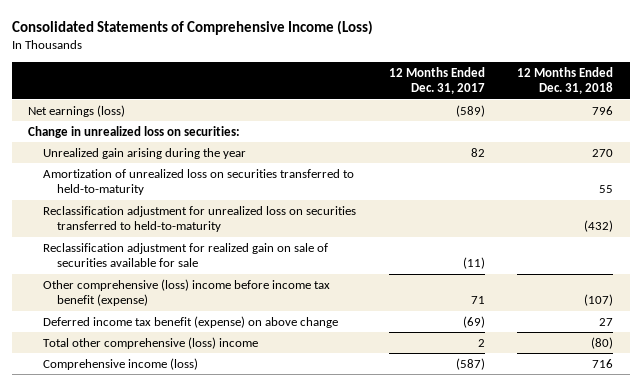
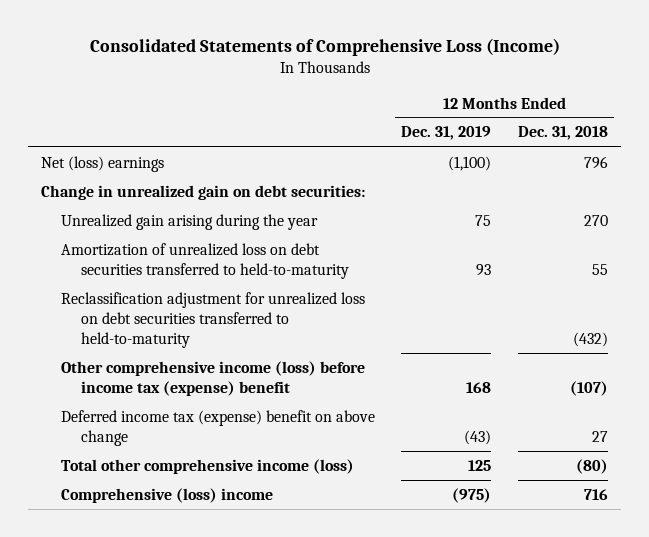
- Consolidated Statements of Comprehensive Income (Loss)
+ Consolidated Statements of Comprehensive Loss (Income)
- | 12 Months Ended Dec. 31, 2017 | 12 Months Ended Dec. 31, 2018
+ | 12 Months Ended Dec. 31, 2019 | 12 Months Ended Dec. 31, 2018
- Net earnings (loss) | (589) | 796
- Change in unrealized loss on securities:
+ Net (loss) earnings | (1,100) | 796
+ Change in unrealized gain on debt securities:
- Amortization of unrealized loss on securities transferred to held-to-maturity | | 55
- Reclassification adjustment for unrealized loss on securities transferred to held-to-maturity | | (432)
- Reclassification adjustment for realized gain on sale of securities available for sale | (11) |
- Other comprehensive (loss) income before income tax benefit (expense) | 71 | (107)
- Deferred income tax benefit (expense) on above change | (69) | 27
- Total other comprehensive (loss) income | 2 | (80)
- Comprehensive income (loss) | (587) | 716
+ Amortization of unrealized loss on debt securities transferred to held-to-maturity | 93 | 55
+ Reclassification adjustment for unrealized loss on debt securities transferred to held-to-maturity | | (432)
+ Other comprehensive income (loss) before income tax (expense) benefit | 168 | (107)
+ Deferred income tax (expense) benefit on above change | (43) | 27
+ Total other comprehensive income (loss) | 125 | (80)
+ Comprehensive (loss) income | (975) | 716

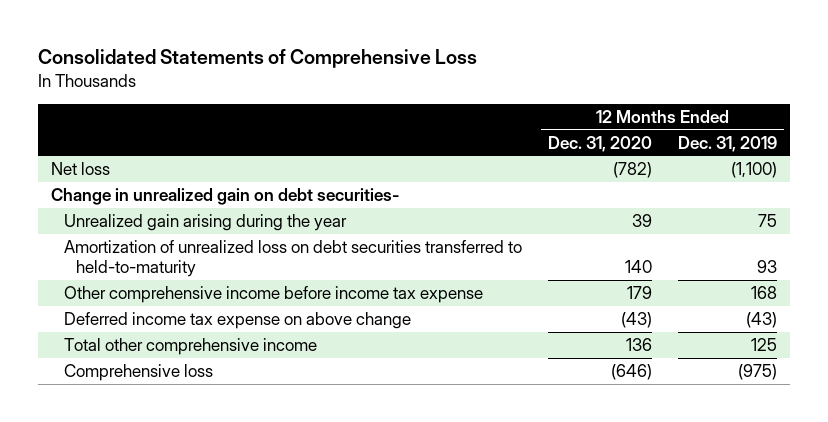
- Consolidated Statements of Comprehensive Loss (Income)
+ Consolidated Statements of Comprehensive Loss
- | 12 Months Ended Dec. 31, 2019 | 12 Months Ended Dec. 31, 2018
+ | 12 Months Ended Dec. 31, 2020 | 12 Months Ended Dec. 31, 2019
- Net (loss) earnings | (1,100) | 796
- Change in unrealized gain on debt securities:
+ Net loss | (782) | (1,100)
+ Change in unrealized gain on debt securities-
- Reclassification adjustment for unrealized loss on debt securities transferred to held-to-maturity | | (432)
- Other comprehensive income (loss) before income tax (expense) benefit | 168 | (107)
- Deferred income tax (expense) benefit on above change | (43) | 27
- Total other comprehensive income (loss) | 125 | (80)
- Comprehensive (loss) income | (975) | 716
+ Other comprehensive income before income tax expense | 179 | 168
+ Deferred income tax expense on above change | (43) | (43)
+ Total other comprehensive income | 136 | 125
+ Comprehensive loss | (646) | (975)

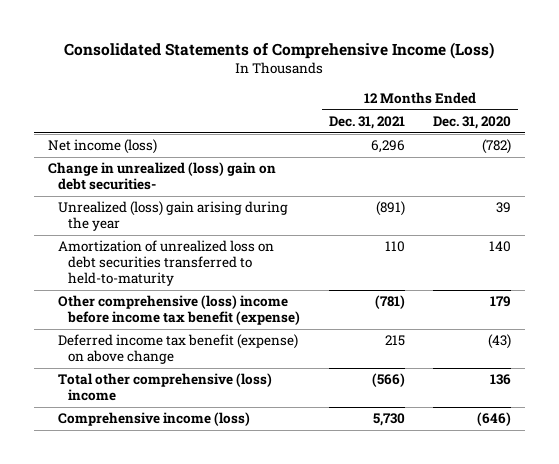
- Consolidated Statements of Comprehensive Loss
+ Consolidated Statements of Comprehensive Income (Loss)
- | 12 Months Ended Dec. 31, 2020 | 12 Months Ended Dec. 31, 2019
+ | 12 Months Ended Dec. 31, 2021 | 12 Months Ended Dec. 31, 2020
- Net loss | (782) | (1,100)
- Change in unrealized gain on debt securities-
- Unrealized gain arising during the year | 39 | 75
+ Net income (loss) | 6,296 | (782)
+ Change in unrealized (loss) gain on debt securities-
+ Unrealized (loss) gain arising during the year | (891) | 39
- Other comprehensive income before income tax expense | 179 | 168
- Deferred income tax expense on above change | (43) | (43)
- Total other comprehensive income | 136 | 125
- Comprehensive loss | (646) | (975)
+ Other comprehensive (loss) income before income tax benefit (expense) | (781) | 179
+ Deferred income tax benefit (expense) on above change | 215 | (43)
+ Total other comprehensive (loss) income | (566) | 136
+ Comprehensive income (loss) | 5,730 | (646)

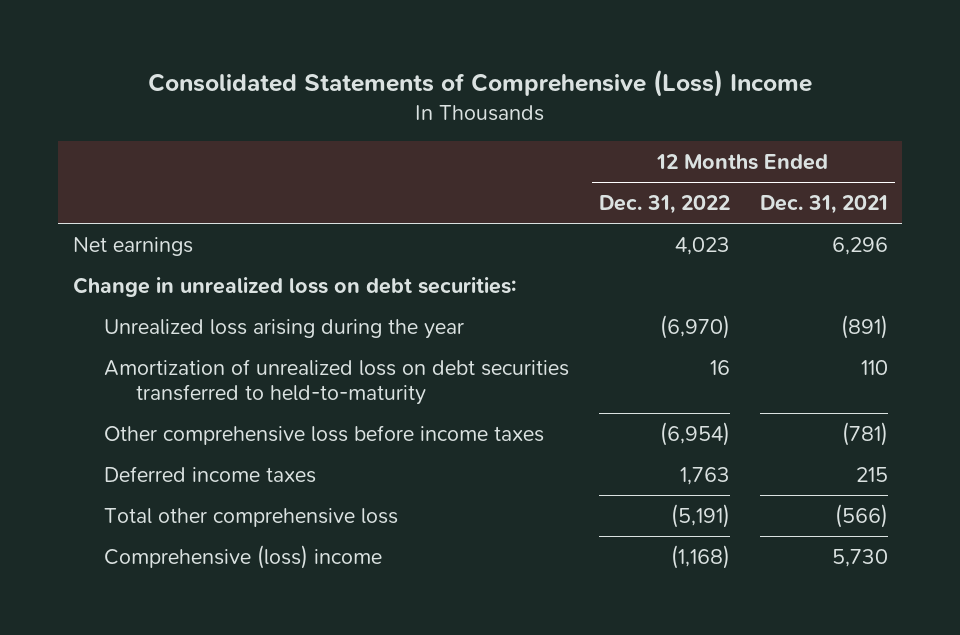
- Consolidated Statements of Comprehensive Income (Loss)
+ Consolidated Statements of Comprehensive (Loss) Income
- | 12 Months Ended Dec. 31, 2021 | 12 Months Ended Dec. 31, 2020
+ | 12 Months Ended Dec. 31, 2022 | 12 Months Ended Dec. 31, 2021
- Net income (loss) | 6,296 | (782)
- Change in unrealized (loss) gain on debt securities-
- Unrealized (loss) gain arising during the year | (891) | 39
+ Net earnings | 4,023 | 6,296
+ Change in unrealized loss on debt securities:
+ Unrealized loss arising during the year | (6,970) | (891)
- Other comprehensive (loss) income before income tax benefit (expense) | (781) | 179
- Deferred income tax benefit (expense) on above change | 215 | (43)
- Total other comprehensive (loss) income | (566) | 136
- Comprehensive income (loss) | 5,730 | (646)
+ Other comprehensive loss before income taxes | (6,954) | (781)
+ Deferred income taxes | 1,763 | 215
+ Total other comprehensive loss | (5,191) | (566)
+ Comprehensive (loss) income | (1,168) | 5,730

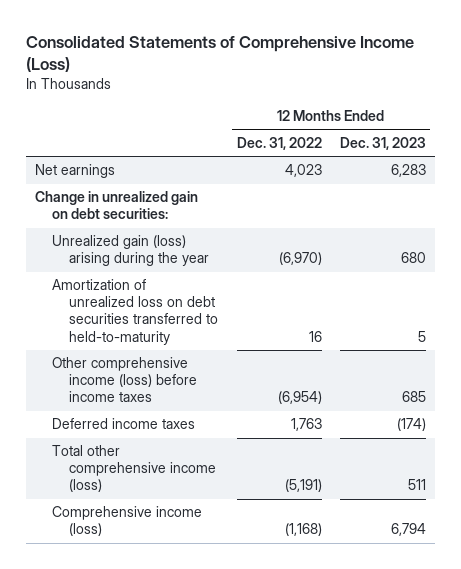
- Consolidated Statements of Comprehensive (Loss) Income
+ Consolidated Statements of Comprehensive Income (Loss)
- | 12 Months Ended Dec. 31, 2022 | 12 Months Ended Dec. 31, 2021
+ | 12 Months Ended Dec. 31, 2022 | 12 Months Ended Dec. 31, 2023
- Change in unrealized loss on debt securities:
- Unrealized loss arising during the year | (6,970) | (891)
+ Change in unrealized gain on debt securities:
+ Unrealized gain (loss) arising during the year | (6,970) | 680
- Other comprehensive loss before income taxes | (6,954) | (781)
+ Other comprehensive income (loss) before income taxes | (6,954) | 685
- Total other comprehensive loss | (5,191) | (566)
- Comprehensive (loss) income | (1,168) | 5,730
+ Total other comprehensive income (loss) | (5,191) | 511
+ Comprehensive income (loss) | (1,168) | 6,794

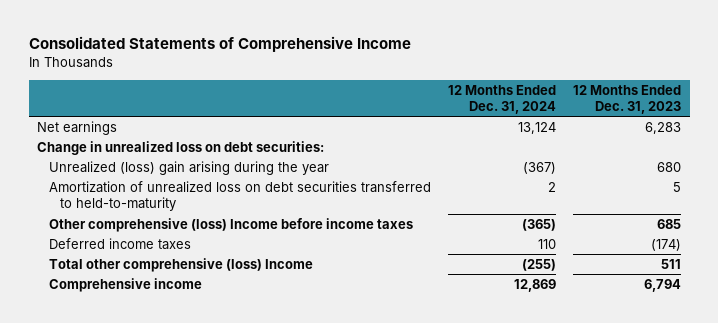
- Consolidated Statements of Comprehensive Income (Loss)
+ Consolidated Statements of Comprehensive Income
- | 12 Months Ended Dec. 31, 2022 | 12 Months Ended Dec. 31, 2023
+ | 12 Months Ended Dec. 31, 2024 | 12 Months Ended Dec. 31, 2023
- Change in unrealized gain on debt securities:
- Unrealized gain (loss) arising during the year | (6,970) | 680
+ Change in unrealized loss on debt securities:
+ Unrealized (loss) gain arising during the year | (367) | 680
- Other comprehensive income (loss) before income taxes | (6,954) | 685
+ Other comprehensive (loss) Income before income taxes | (365) | 685
- Total other comprehensive income (loss) | (5,191) | 511
- Comprehensive income (loss) | (1,168) | 6,794
+ Total other comprehensive (loss) Income | (255) | 511
+ Comprehensive income | 12,869 | 6,794

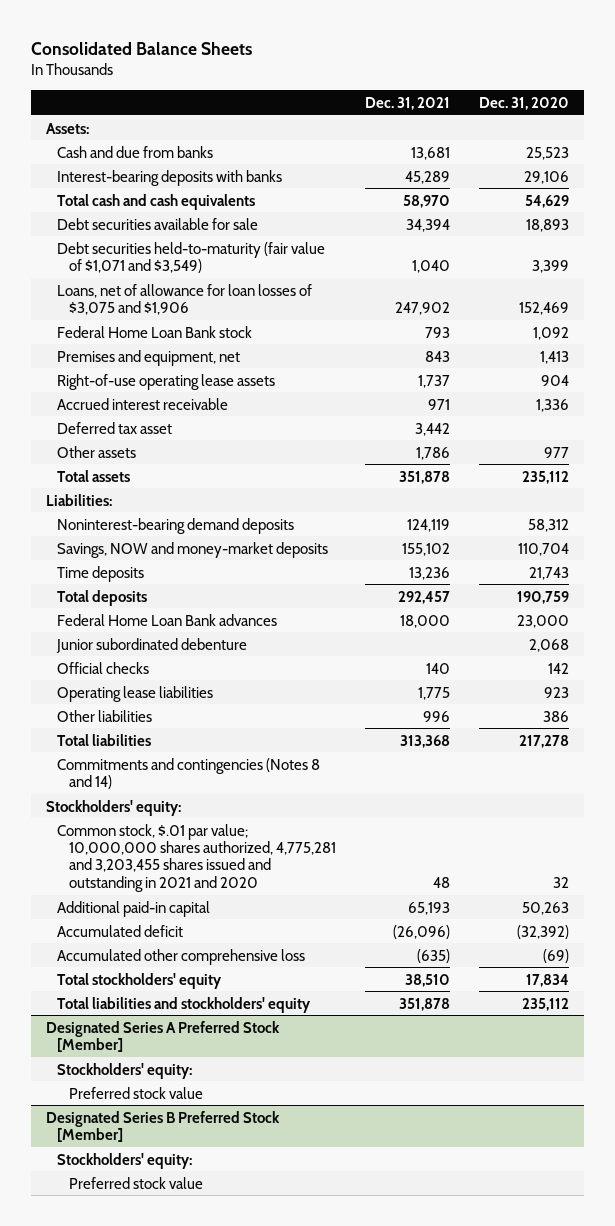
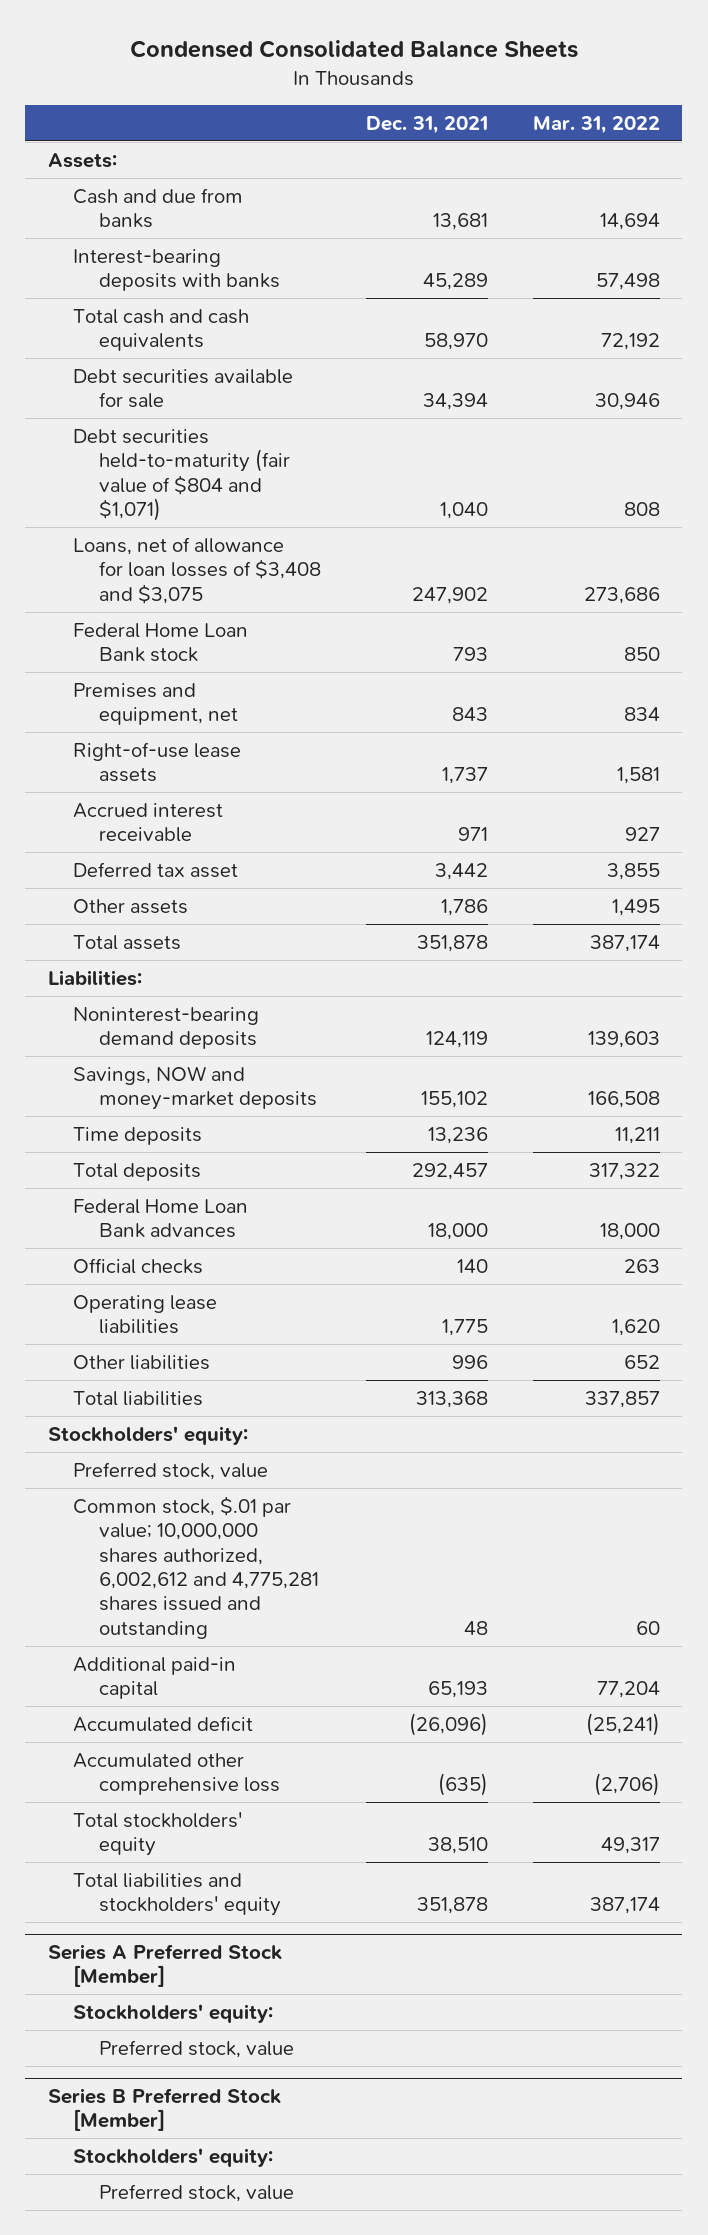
- Consolidated Balance Sheets
+ Condensed Consolidated Balance Sheets
- | Dec. 31, 2021 | Dec. 31, 2020
+ | Dec. 31, 2021 | Mar. 31, 2022
- Debt securities held-to-maturity (fair value of $1,071 and $3,549) | 1,040 | 3,399
- Loans, net of allowance for loan losses of $3,075 and $1,906 | 247,902 | 152,469
+ Debt securities held-to-maturity (fair value of $804 and $1,071) | 1,040 | 808
+ Loans, net of allowance for loan losses of $3,408 and $3,075 | 247,902 | 273,686
- Right-of-use operating lease assets | 1,737 | 904
+ Right-of-use lease assets | 1,737 | 1,581
- Junior subordinated debenture | | 2,068
- Commitments and contingencies (Notes 8 and 14)
- Common stock, $.01 par value; 10,000,000 shares authorized, 4,775,281 and 3,203,455 shares issued and outstanding in 2021 and 2020 | 48 | 32
+ Preferred stock, value
+ Common stock, $.01 par value; 10,000,000 shares authorized, 6,002,612 and 4,775,281 shares issued and outstanding | 48 | 60
- Designated Series A Preferred Stock [Member]
+ Series A Preferred Stock [Member]
- Preferred stock value
- Designated Series B Preferred Stock [Member]
+ Preferred stock, value
+ Series B Preferred Stock [Member]
- Preferred stock value
+ Preferred stock, value

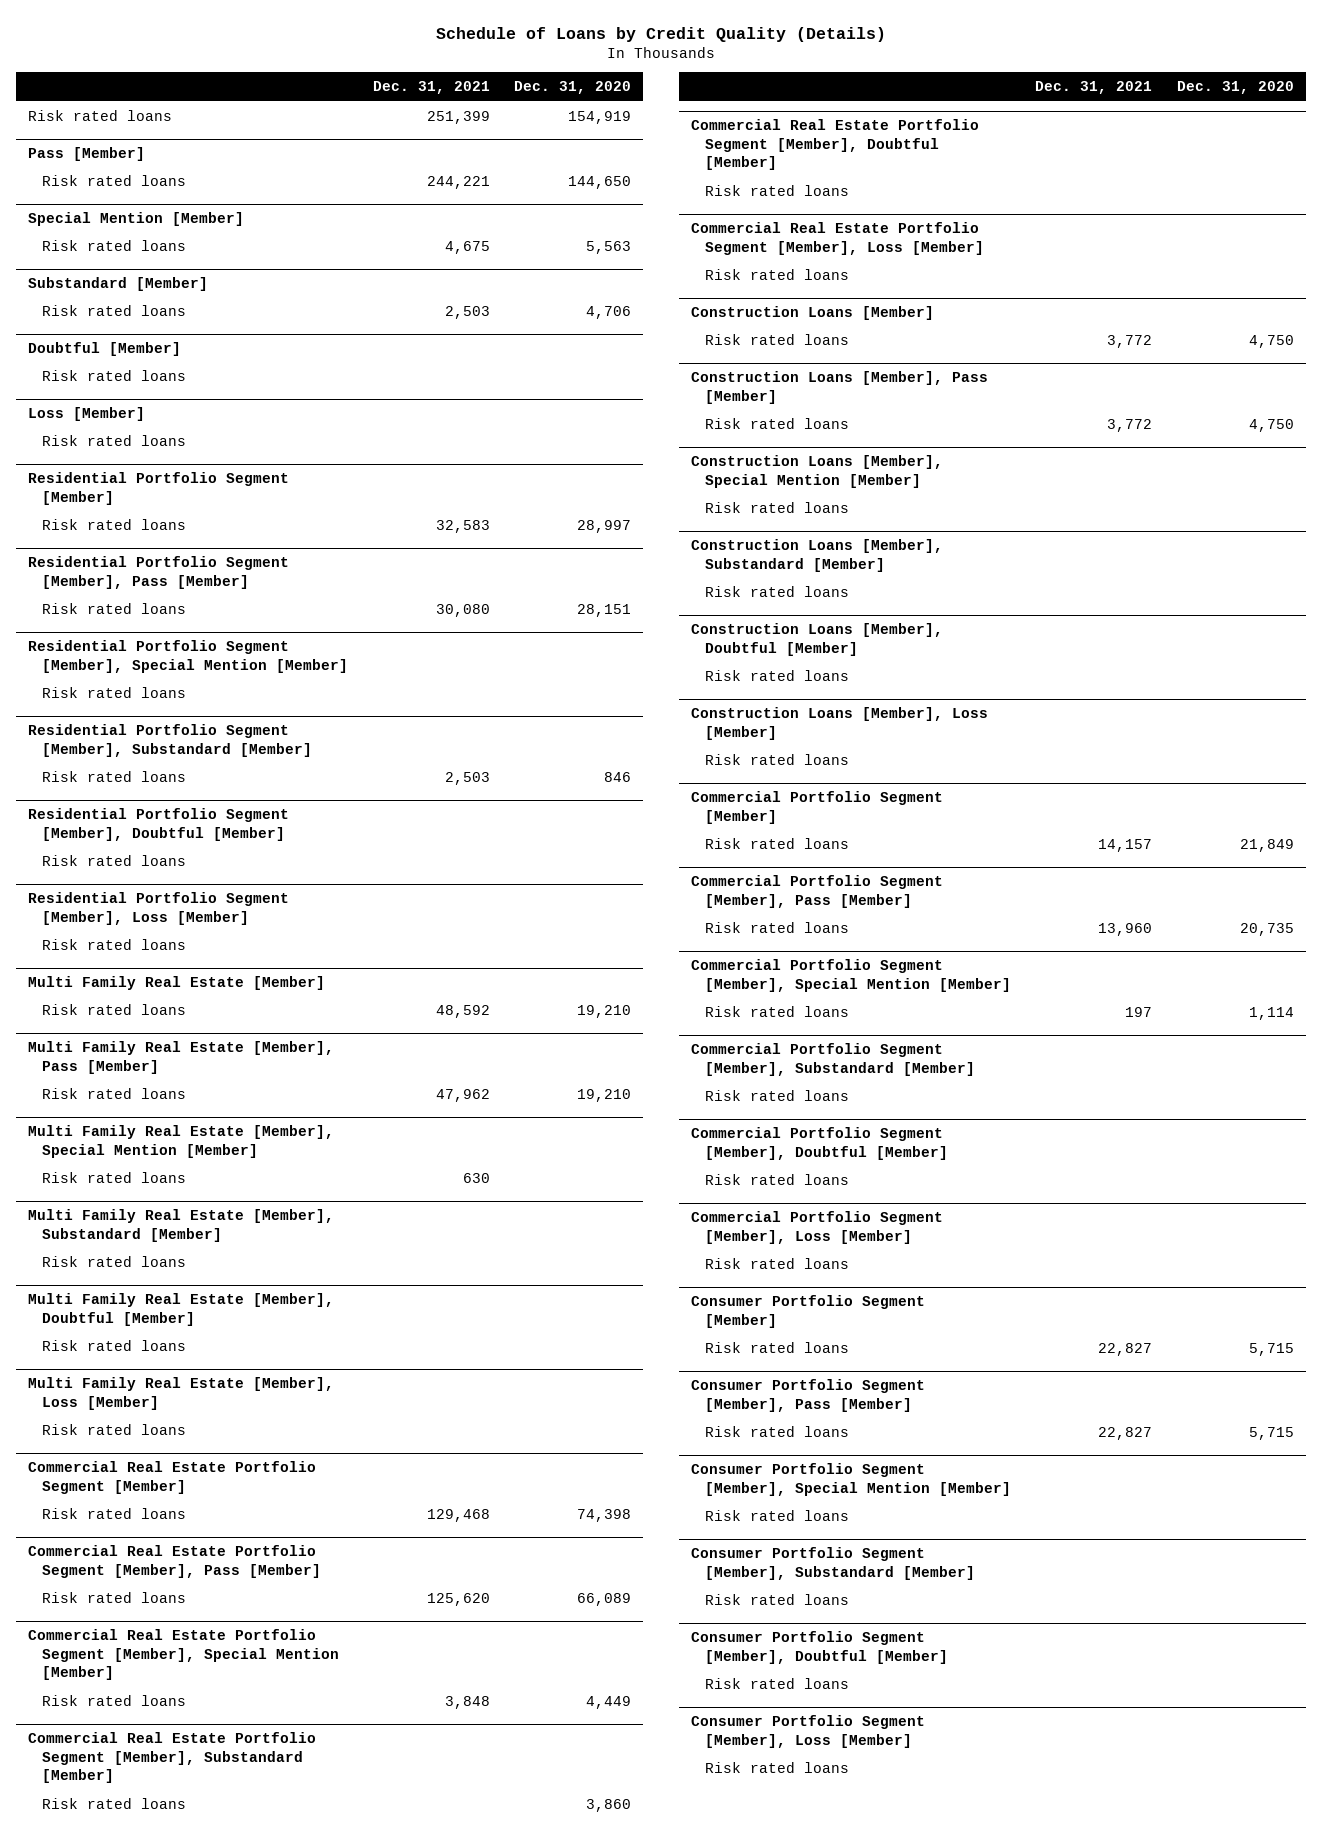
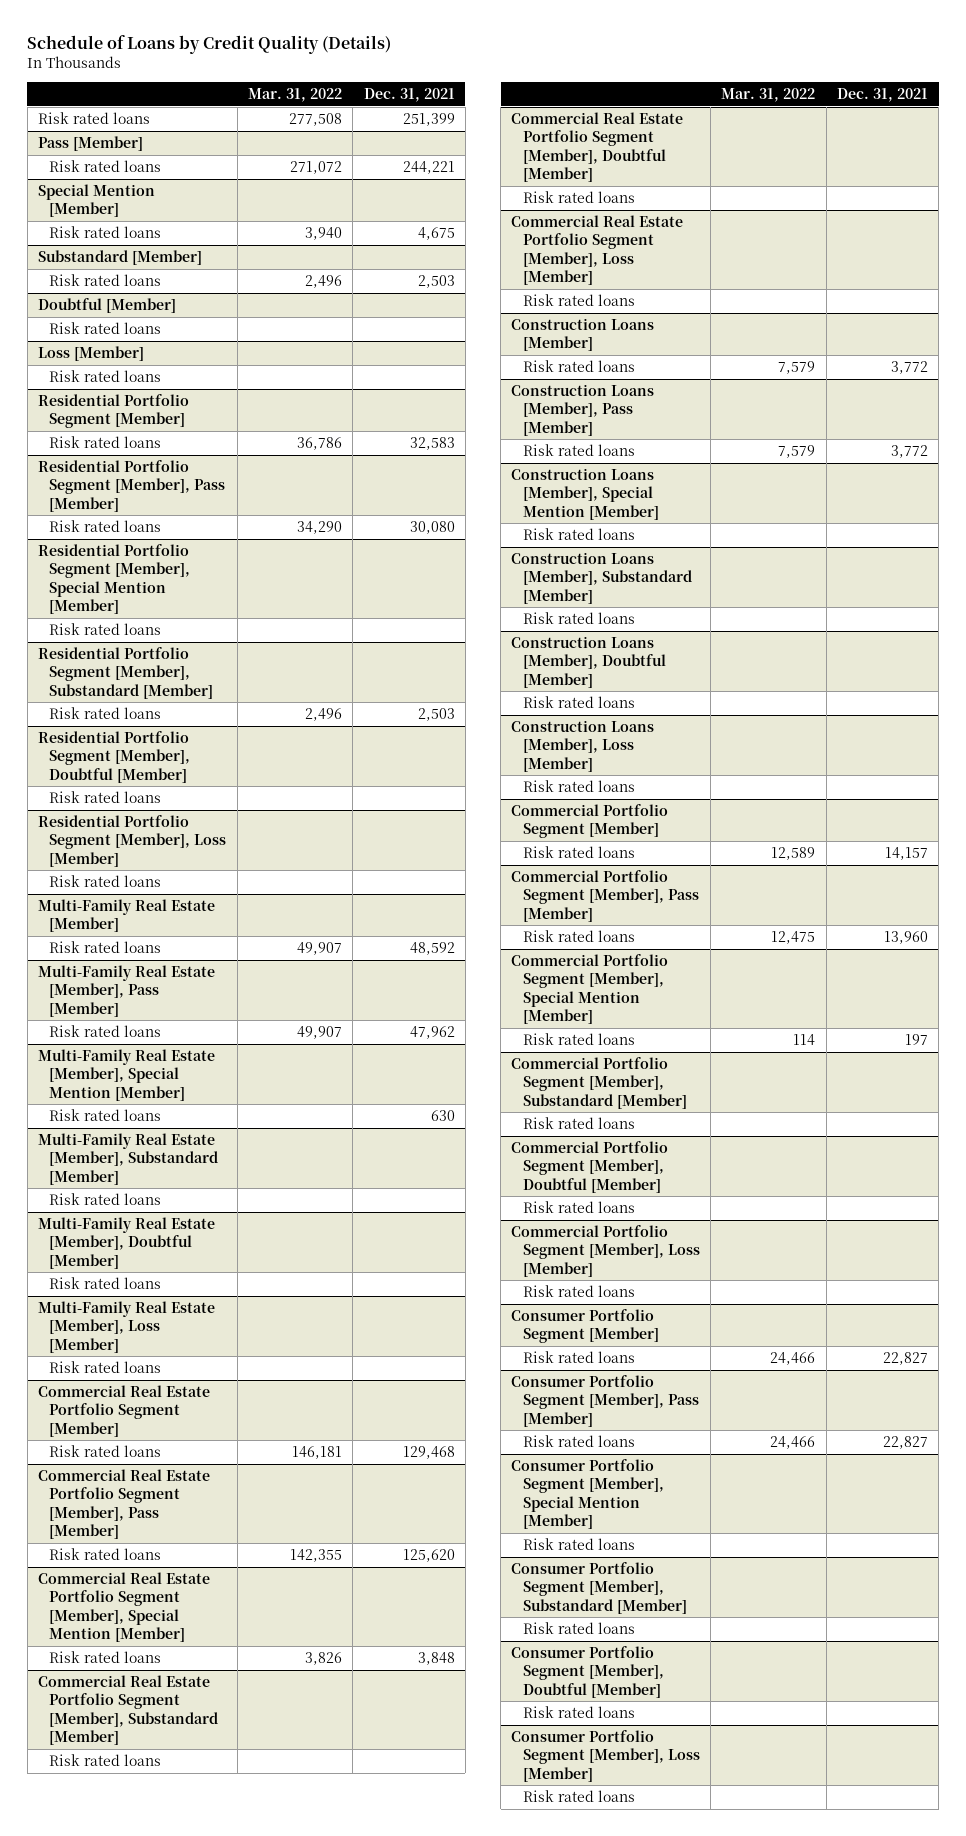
- | Dec. 31, 2021 | Dec. 31, 2020
+ | Mar. 31, 2022 | Dec. 31, 2021
- Multi Family Real Estate [Member]
+ Multi-Family Real Estate [Member]
- Multi Family Real Estate [Member], Pass [Member]
+ Multi-Family Real Estate [Member], Pass [Member]
- Multi Family Real Estate [Member], Special Mention [Member]
+ Multi-Family Real Estate [Member], Special Mention [Member]
- Multi Family Real Estate [Member], Substandard [Member]
+ Multi-Family Real Estate [Member], Substandard [Member]
- Multi Family Real Estate [Member], Doubtful [Member]
+ Multi-Family Real Estate [Member], Doubtful [Member]
- Multi Family Real Estate [Member], Loss [Member]
+ Multi-Family Real Estate [Member], Loss [Member]

